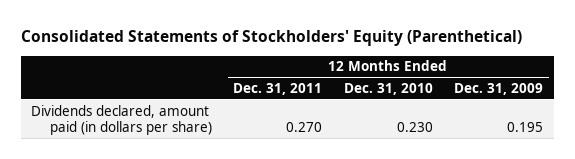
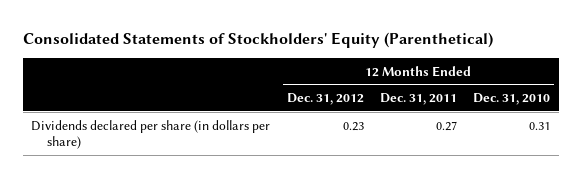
- | 12 Months Ended Dec. 31, 2011 | 12 Months Ended Dec. 31, 2010 | 12 Months Ended Dec. 31, 2009
+ | 12 Months Ended Dec. 31, 2012 | 12 Months Ended Dec. 31, 2011 | 12 Months Ended Dec. 31, 2010
- Dividends declared, amount paid (in dollars per share) | 0.270 | 0.230 | 0.195
+ Dividends declared per share (in dollars per share) | 0.23 | 0.27 | 0.31

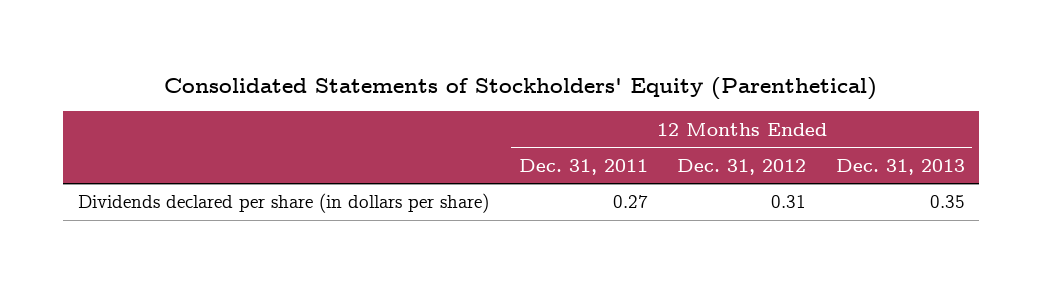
- | 12 Months Ended Dec. 31, 2012 | 12 Months Ended Dec. 31, 2011 | 12 Months Ended Dec. 31, 2010
+ | 12 Months Ended Dec. 31, 2011 | 12 Months Ended Dec. 31, 2012 | 12 Months Ended Dec. 31, 2013
- Dividends declared per share (in dollars per share) | 0.23 | 0.27 | 0.31
+ Dividends declared per share (in dollars per share) | 0.27 | 0.31 | 0.35

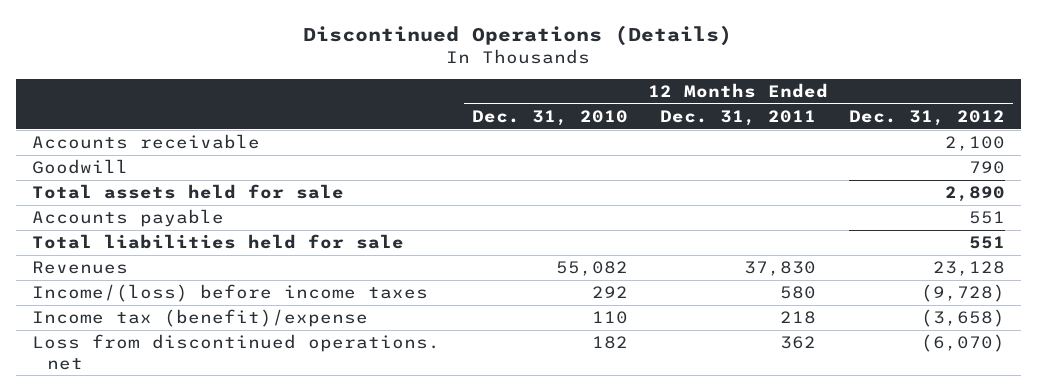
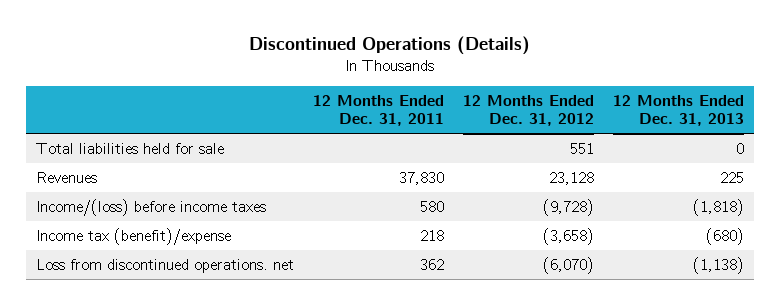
- | 12 Months Ended Dec. 31, 2010 | 12 Months Ended Dec. 31, 2011 | 12 Months Ended Dec. 31, 2012
+ | 12 Months Ended Dec. 31, 2011 | 12 Months Ended Dec. 31, 2012 | 12 Months Ended Dec. 31, 2013
- Accounts receivable | | | 2,100
- Goodwill | | | 790
- Total assets held for sale | | | 2,890
- Accounts payable | | | 551

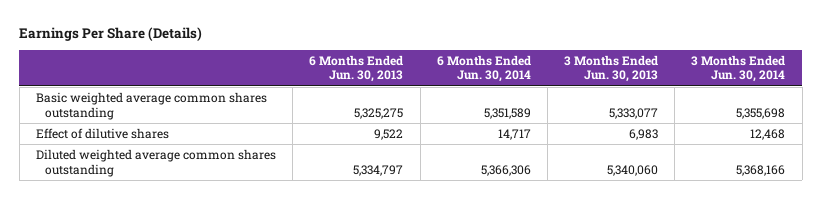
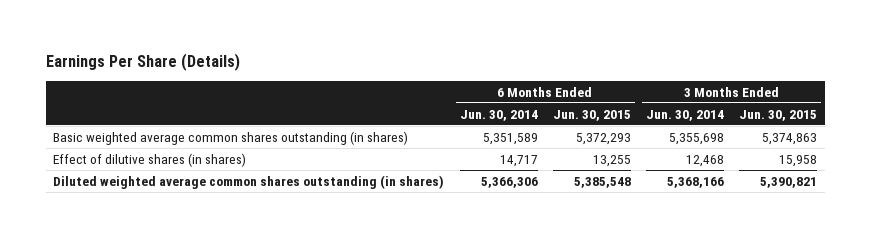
- | 6 Months Ended Jun. 30, 2013 | 6 Months Ended Jun. 30, 2014 | 3 Months Ended Jun. 30, 2013 | 3 Months Ended Jun. 30, 2014
+ | 6 Months Ended Jun. 30, 2014 | 6 Months Ended Jun. 30, 2015 | 3 Months Ended Jun. 30, 2014 | 3 Months Ended Jun. 30, 2015
- Basic weighted average common shares outstanding | 5,325,275 | 5,351,589 | 5,333,077 | 5,355,698
- Effect of dilutive shares | 9,522 | 14,717 | 6,983 | 12,468
- Diluted weighted average common shares outstanding | 5,334,797 | 5,366,306 | 5,340,060 | 5,368,166
+ Basic weighted average common shares outstanding (in shares) | 5,351,589 | 5,372,293 | 5,355,698 | 5,374,863
+ Effect of dilutive shares (in shares) | 14,717 | 13,255 | 12,468 | 15,958
+ Diluted weighted average common shares outstanding (in shares) | 5,366,306 | 5,385,548 | 5,368,166 | 5,390,821

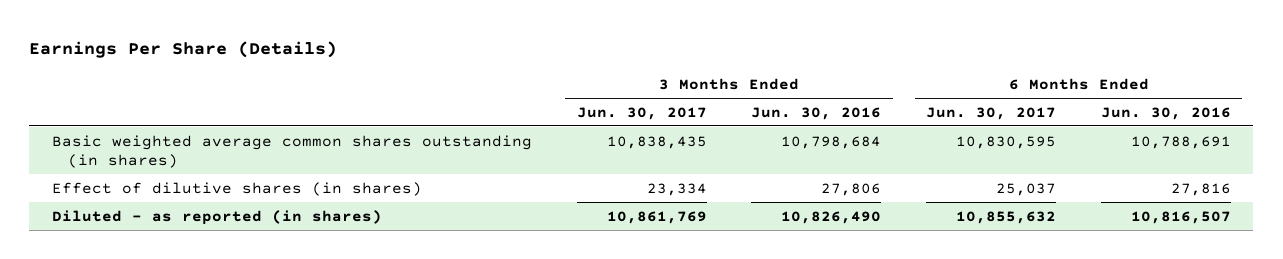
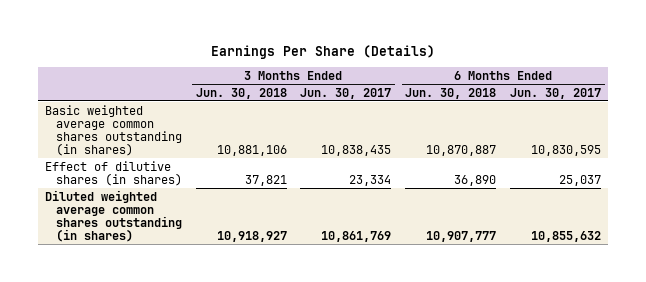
- | 3 Months Ended Jun. 30, 2017 | 3 Months Ended Jun. 30, 2016 | 6 Months Ended Jun. 30, 2017 | 6 Months Ended Jun. 30, 2016
+ | 3 Months Ended Jun. 30, 2018 | 3 Months Ended Jun. 30, 2017 | 6 Months Ended Jun. 30, 2018 | 6 Months Ended Jun. 30, 2017
- Diluted - as reported (in shares) | 10,861,769 | 10,826,490 | 10,855,632 | 10,816,507
+ Diluted weighted average common shares outstanding (in shares) | 10,918,927 | 10,861,769 | 10,907,777 | 10,855,632

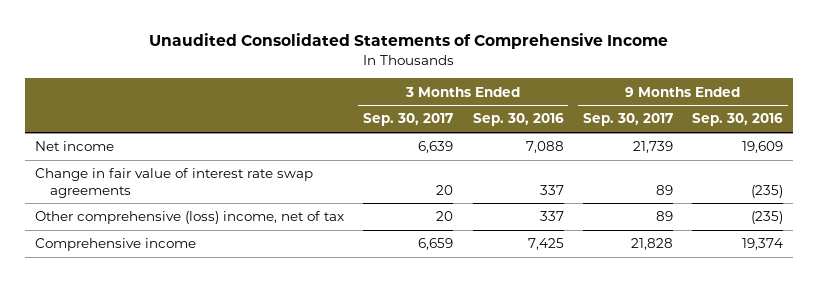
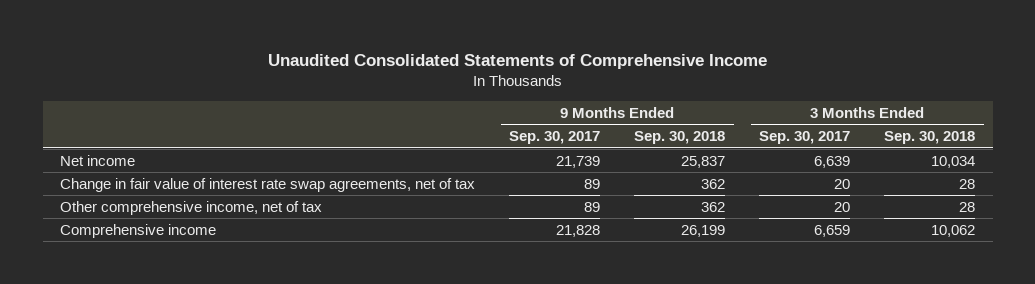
- | 3 Months Ended Sep. 30, 2017 | 3 Months Ended Sep. 30, 2016 | 9 Months Ended Sep. 30, 2017 | 9 Months Ended Sep. 30, 2016
+ | 9 Months Ended Sep. 30, 2017 | 9 Months Ended Sep. 30, 2018 | 3 Months Ended Sep. 30, 2017 | 3 Months Ended Sep. 30, 2018
- Change in fair value of interest rate swap agreements | 20 | 337 | 89 | (235)
- Other comprehensive (loss) income, net of tax | 20 | 337 | 89 | (235)
+ Change in fair value of interest rate swap agreements, net of tax | 89 | 362 | 20 | 28
+ Other comprehensive income, net of tax | 89 | 362 | 20 | 28

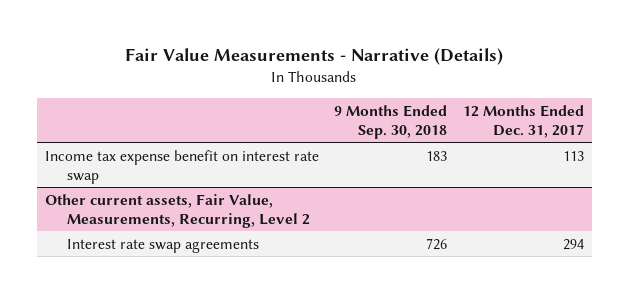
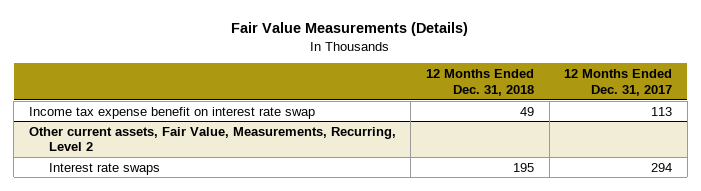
- Fair Value Measurements - Narrative (Details)
+ Fair Value Measurements (Details)
- | 9 Months Ended Sep. 30, 2018 | 12 Months Ended Dec. 31, 2017
+ | 12 Months Ended Dec. 31, 2018 | 12 Months Ended Dec. 31, 2017
@ Other current assets, Fair Value, Measurements, Recurring, Level 2
- Interest rate swap agreements | 726 | 294
+ Interest rate swaps | 195 | 294

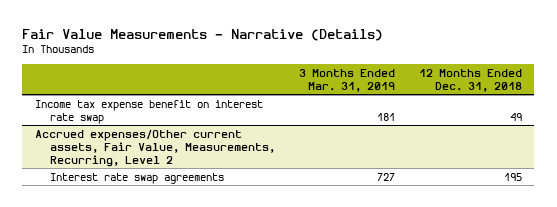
- Fair Value Measurements (Details)
+ Fair Value Measurements - Narrative (Details)
- | 12 Months Ended Dec. 31, 2018 | 12 Months Ended Dec. 31, 2017
+ | 3 Months Ended Mar. 31, 2019 | 12 Months Ended Dec. 31, 2018
- Other current assets, Fair Value, Measurements, Recurring, Level 2
- Interest rate swaps | 195 | 294
+ Accrued expenses/Other current assets, Fair Value, Measurements, Recurring, Level 2
+ Interest rate swap agreements | 727 | 195

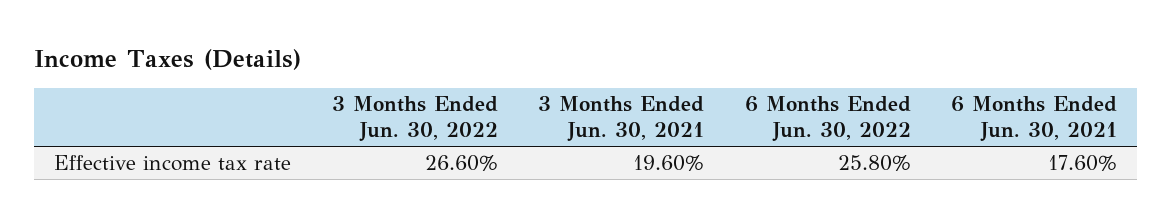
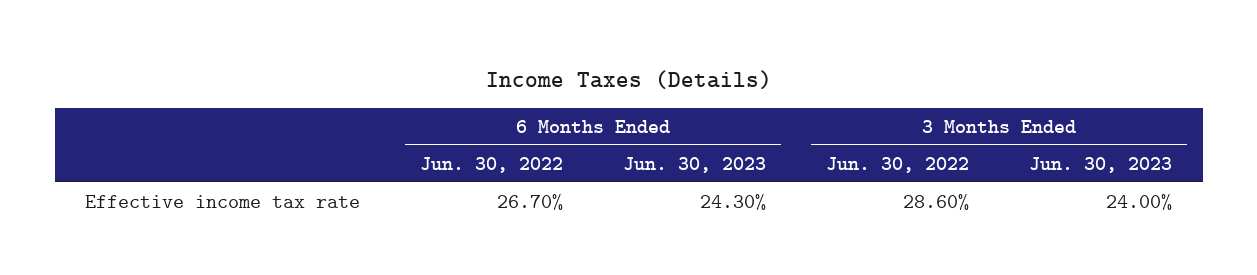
- | 3 Months Ended Jun. 30, 2022 | 3 Months Ended Jun. 30, 2021 | 6 Months Ended Jun. 30, 2022 | 6 Months Ended Jun. 30, 2021
+ | 6 Months Ended Jun. 30, 2022 | 6 Months Ended Jun. 30, 2023 | 3 Months Ended Jun. 30, 2022 | 3 Months Ended Jun. 30, 2023
- Effective income tax rate | 26.60% | 19.60% | 25.80% | 17.60%
+ Effective income tax rate | 26.70% | 24.30% | 28.60% | 24.00%

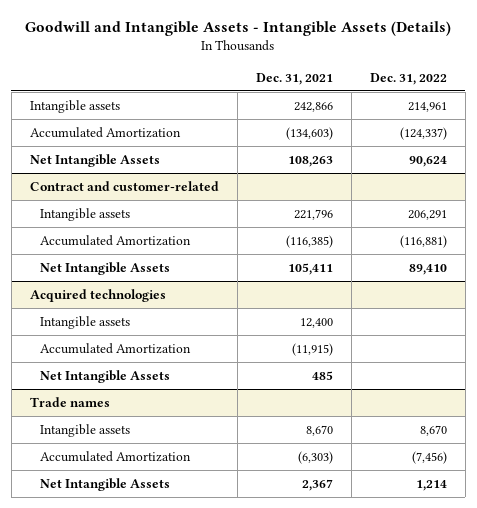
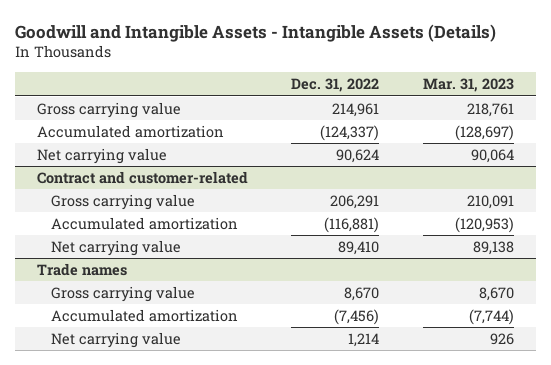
- | Dec. 31, 2021 | Dec. 31, 2022
+ | Dec. 31, 2022 | Mar. 31, 2023
- Intangible assets | 242,866 | 214,961
- Accumulated Amortization | (134,603) | (124,337)
- Net Intangible Assets | 108,263 | 90,624
+ Gross carrying value | 214,961 | 218,761
+ Accumulated amortization | (124,337) | (128,697)
+ Net carrying value | 90,624 | 90,064
@ Contract and customer-related
- Intangible assets | 221,796 | 206,291
- Accumulated Amortization | (116,385) | (116,881)
- Net Intangible Assets | 105,411 | 89,410
- Acquired technologies
- Intangible assets | 12,400 |
- Accumulated Amortization | (11,915) |
- Net Intangible Assets | 485 |
@ Contract and customer-related
+ Gross carrying value | 206,291 | 210,091
+ Accumulated amortization | (116,881) | (120,953)
+ Net carrying value | 89,410 | 89,138
@ Trade names
- Intangible assets | 8,670 | 8,670
- Accumulated Amortization | (6,303) | (7,456)
- Net Intangible Assets | 2,367 | 1,214
+ Gross carrying value | 8,670 | 8,670
+ Accumulated amortization | (7,456) | (7,744)
+ Net carrying value | 1,214 | 926

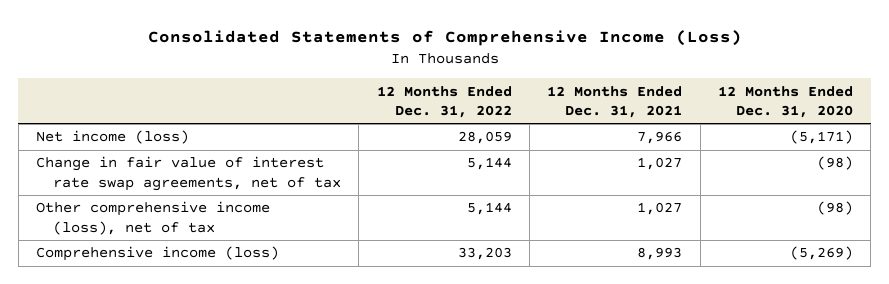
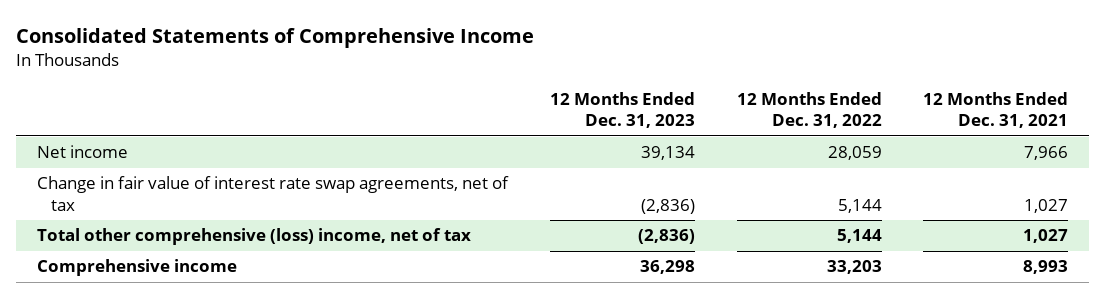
- Consolidated Statements of Comprehensive Income (Loss)
+ Consolidated Statements of Comprehensive Income
- | 12 Months Ended Dec. 31, 2022 | 12 Months Ended Dec. 31, 2021 | 12 Months Ended Dec. 31, 2020
+ | 12 Months Ended Dec. 31, 2023 | 12 Months Ended Dec. 31, 2022 | 12 Months Ended Dec. 31, 2021
- Net income (loss) | 28,059 | 7,966 | (5,171)
+ Net income | 39,134 | 28,059 | 7,966
- Other comprehensive income (loss), net of tax | 5,144 | 1,027 | (98)
- Comprehensive income (loss) | 33,203 | 8,993 | (5,269)
+ Total other comprehensive (loss) income, net of tax | (2,836) | 5,144 | 1,027
+ Comprehensive income | 36,298 | 33,203 | 8,993

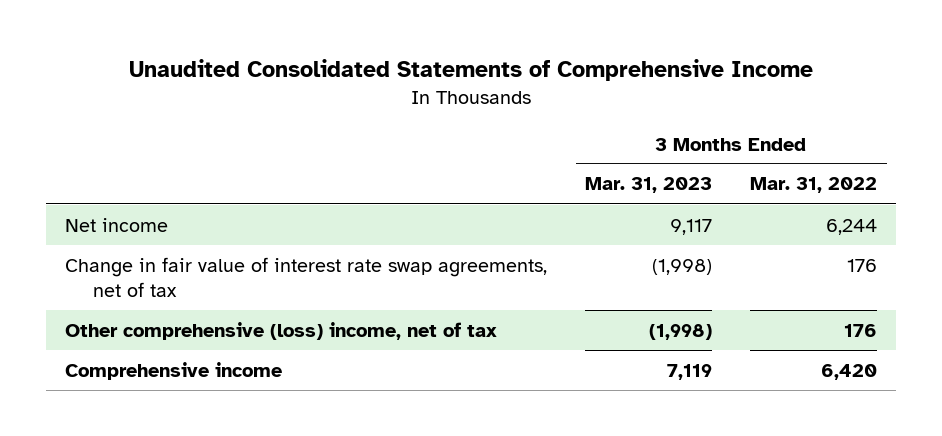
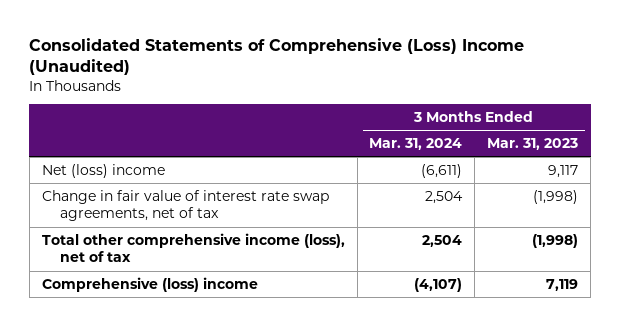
- Unaudited Consolidated Statements of Comprehensive Income
+ Consolidated Statements of Comprehensive (Loss) Income (Unaudited)
- | 3 Months Ended Mar. 31, 2023 | 3 Months Ended Mar. 31, 2022
+ | 3 Months Ended Mar. 31, 2024 | 3 Months Ended Mar. 31, 2023
- Net income | 9,117 | 6,244
+ Net (loss) income | (6,611) | 9,117
- Other comprehensive (loss) income, net of tax | (1,998) | 176
- Comprehensive income | 7,119 | 6,420
+ Total other comprehensive income (loss), net of tax | 2,504 | (1,998)
+ Comprehensive (loss) income | (4,107) | 7,119

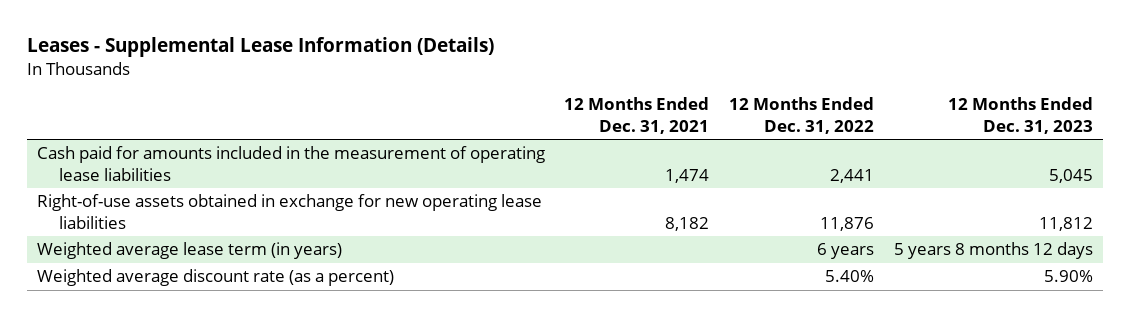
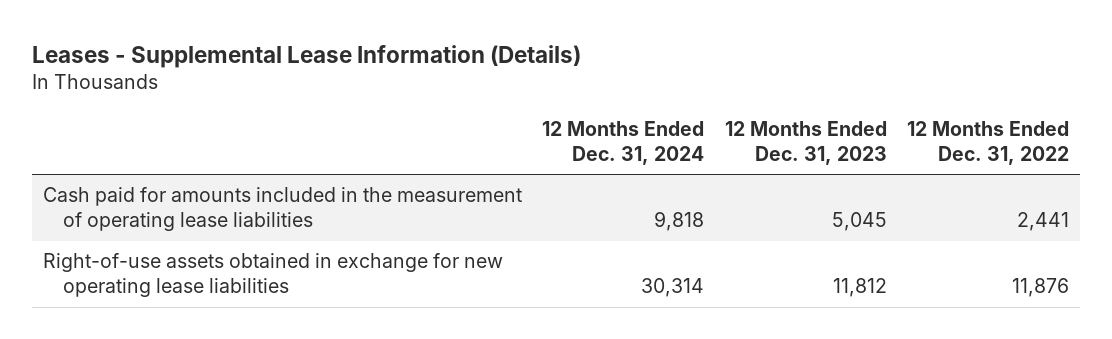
- | 12 Months Ended Dec. 31, 2021 | 12 Months Ended Dec. 31, 2022 | 12 Months Ended Dec. 31, 2023
+ | 12 Months Ended Dec. 31, 2024 | 12 Months Ended Dec. 31, 2023 | 12 Months Ended Dec. 31, 2022
- Weighted average lease term (in years) | | 6 years | 5 years 8 months 12 days
- Weighted average discount rate (as a percent) | | 5.40% | 5.90%

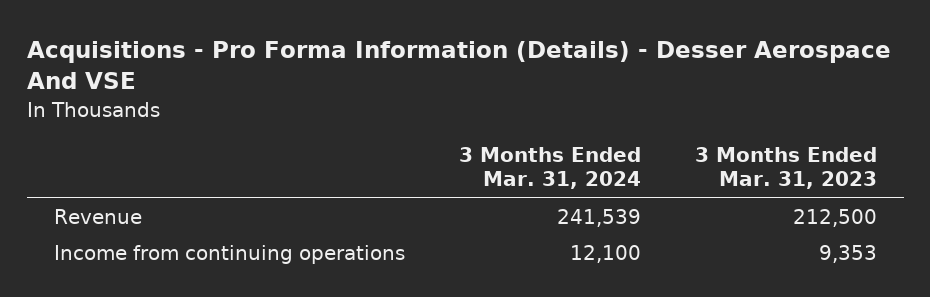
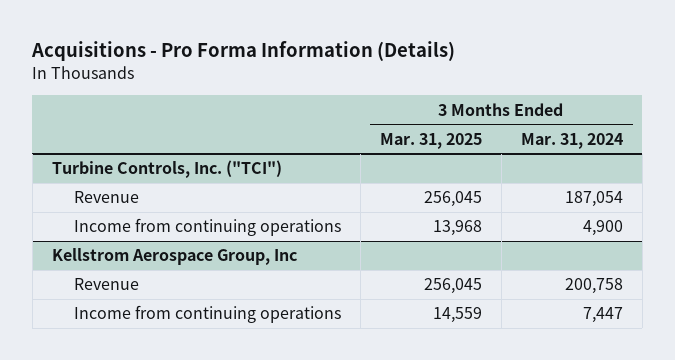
- Acquisitions - Pro Forma Information (Details) - Desser Aerospace And VSE
+ Acquisitions - Pro Forma Information (Details)
- | 3 Months Ended Mar. 31, 2024 | 3 Months Ended Mar. 31, 2023
+ | 3 Months Ended Mar. 31, 2025 | 3 Months Ended Mar. 31, 2024
- Revenue | 241,539 | 212,500
- Income from continuing operations | 12,100 | 9,353
+ Turbine Controls, Inc. ("TCI")
+ Revenue | 256,045 | 187,054
+ Income from continuing operations | 13,968 | 4,900
+ Kellstrom Aerospace Group, Inc
+ Revenue | 256,045 | 200,758
+ Income from continuing operations | 14,559 | 7,447

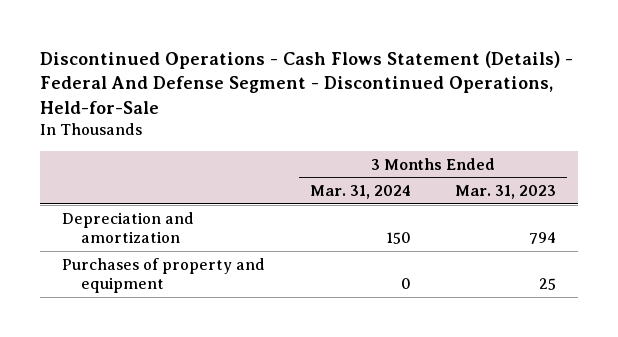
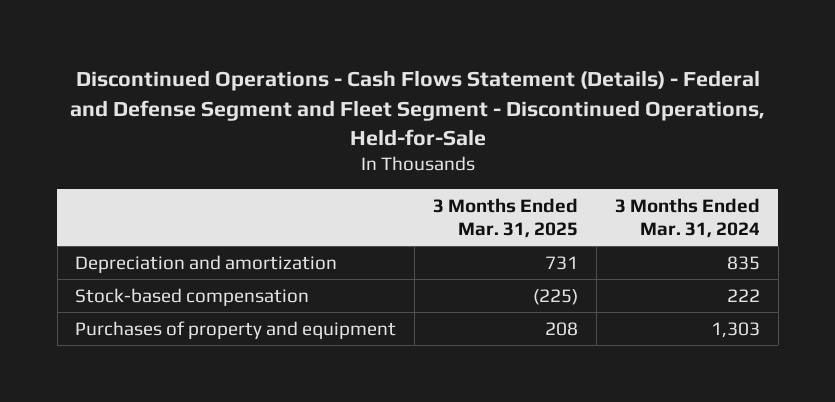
- Discontinued Operations - Cash Flows Statement (Details) - Federal And Defense Segment - Discontinued Operations, Held-for-Sale
+ Discontinued Operations - Cash Flows Statement (Details) - Federal and Defense Segment and Fleet Segment - Discontinued Operations, Held-for-Sale
- | 3 Months Ended Mar. 31, 2024 | 3 Months Ended Mar. 31, 2023
+ | 3 Months Ended Mar. 31, 2025 | 3 Months Ended Mar. 31, 2024
- Depreciation and amortization | 150 | 794
- Purchases of property and equipment | 0 | 25
+ Depreciation and amortization | 731 | 835
+ Stock-based compensation | (225) | 222
+ Purchases of property and equipment | 208 | 1,303

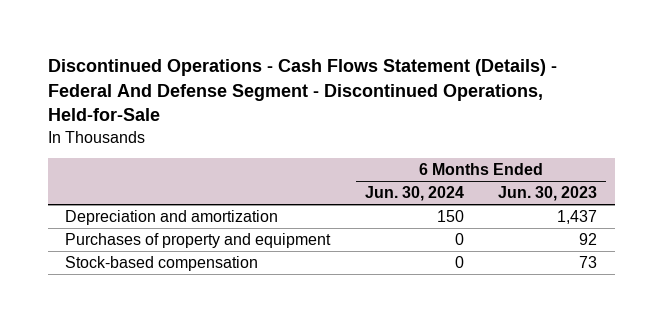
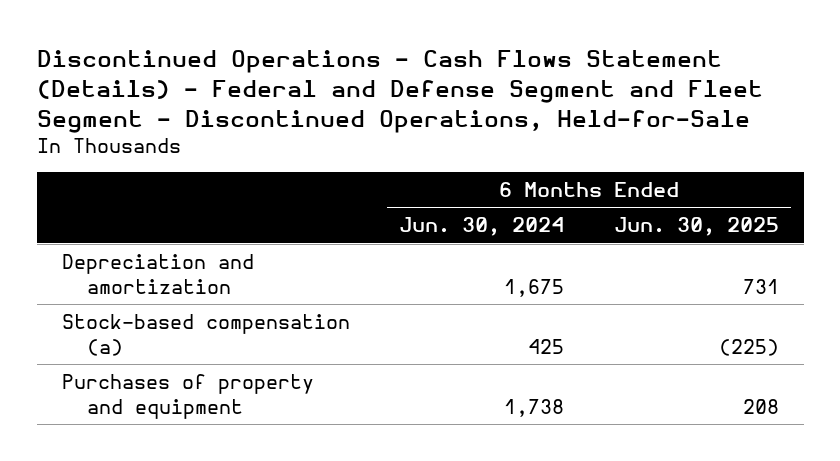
- Discontinued Operations - Cash Flows Statement (Details) - Federal And Defense Segment - Discontinued Operations, Held-for-Sale
+ Discontinued Operations - Cash Flows Statement (Details) - Federal and Defense Segment and Fleet Segment - Discontinued Operations, Held-for-Sale
- | 6 Months Ended Jun. 30, 2024 | 6 Months Ended Jun. 30, 2023
+ | 6 Months Ended Jun. 30, 2024 | 6 Months Ended Jun. 30, 2025
- Depreciation and amortization | 150 | 1,437
- Purchases of property and equipment | 0 | 92
- Stock-based compensation | 0 | 73
+ Depreciation and amortization | 1,675 | 731
+ Stock-based compensation (a) | 425 | (225)
+ Purchases of property and equipment | 1,738 | 208

